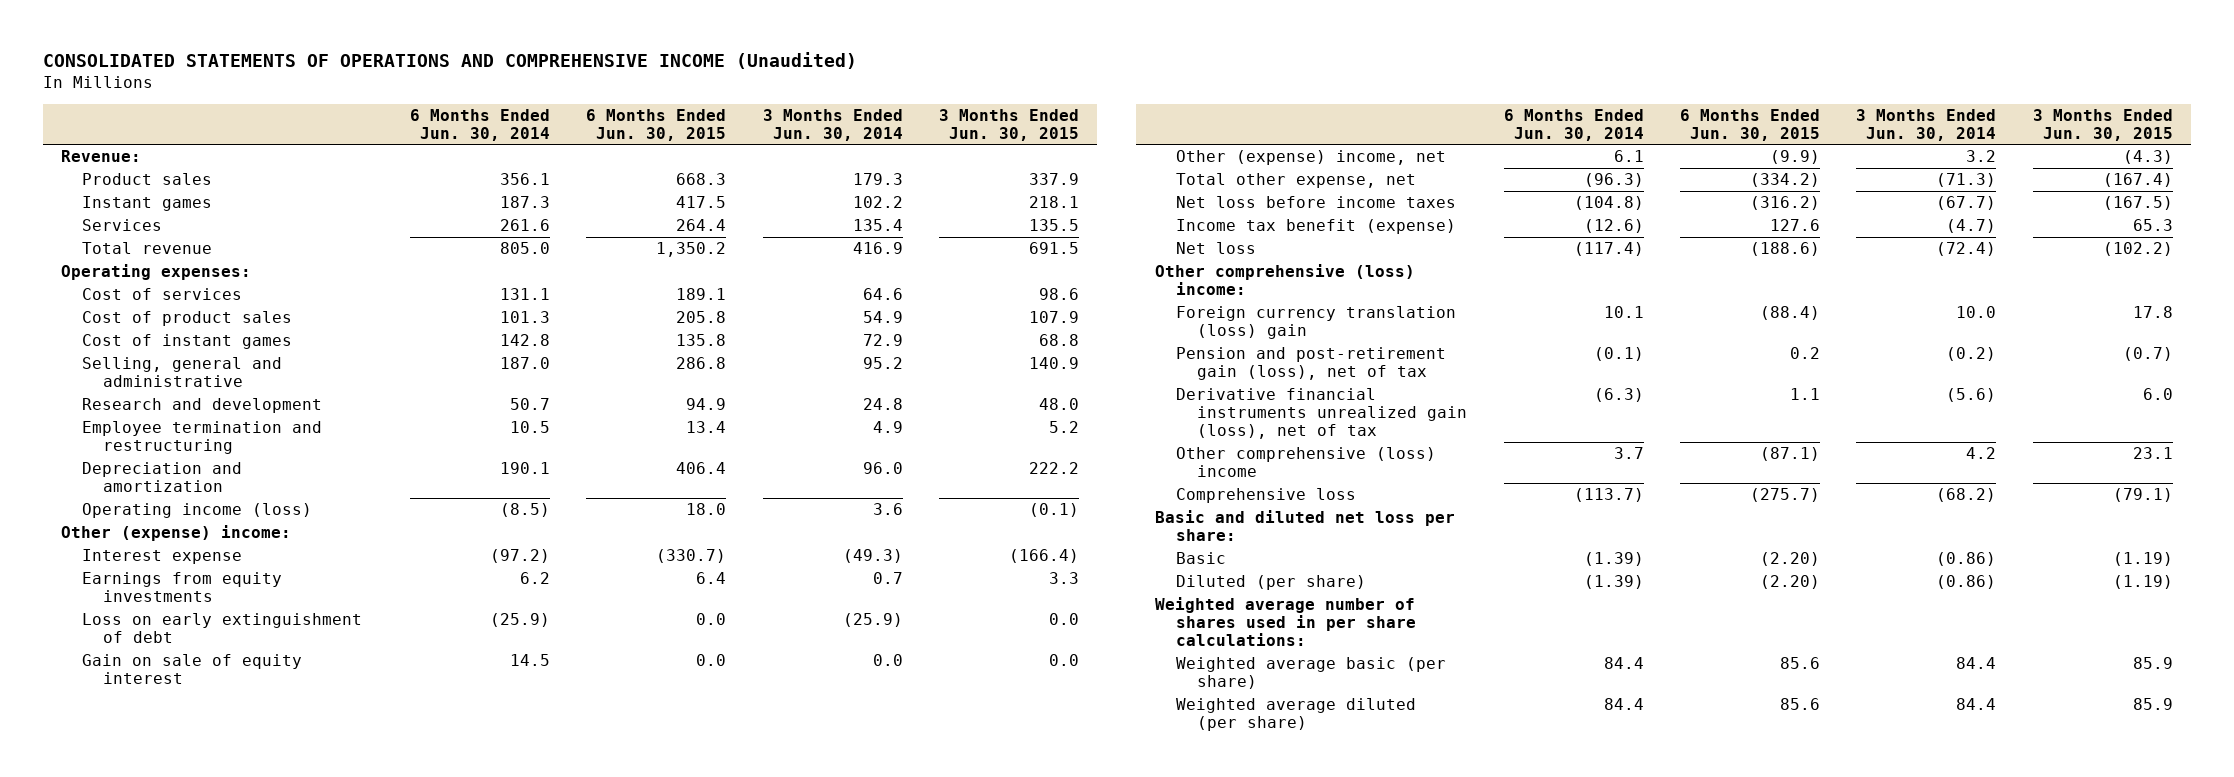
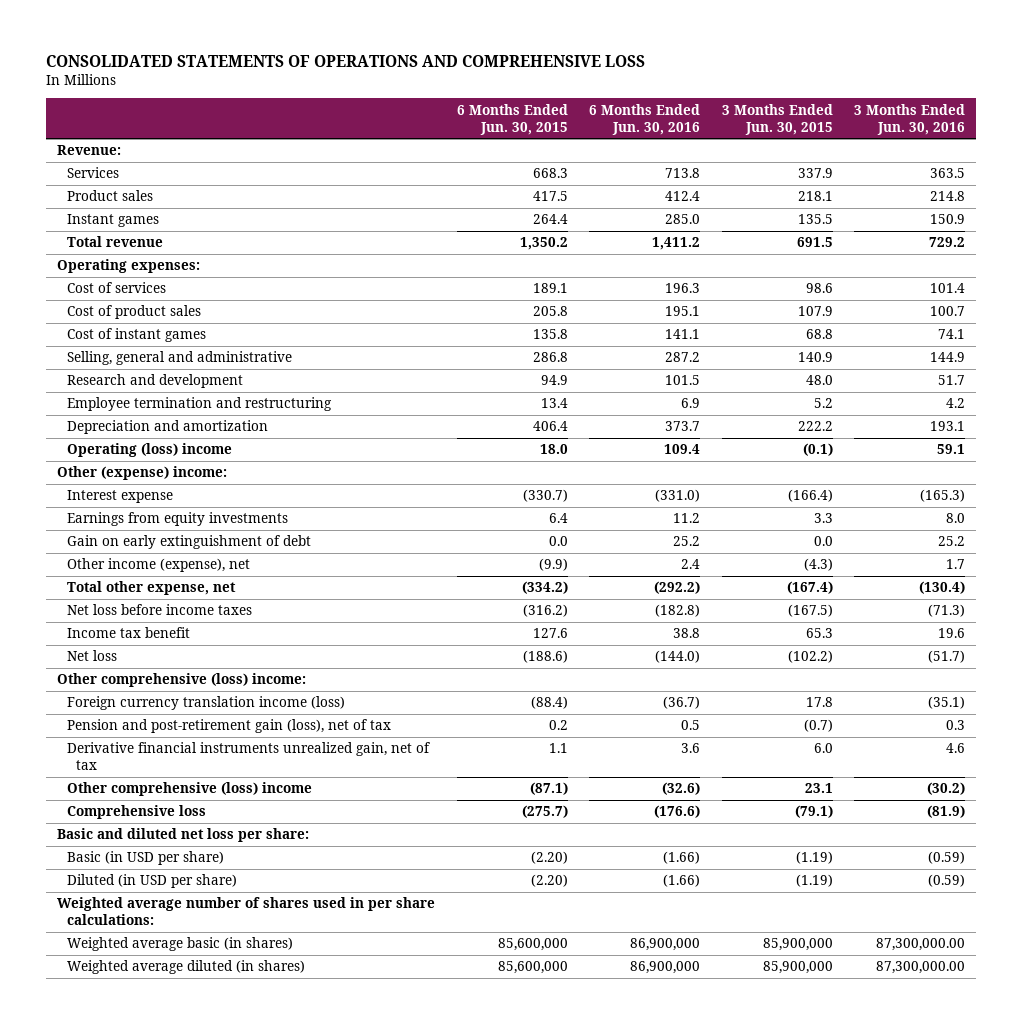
- CONSOLIDATED STATEMENTS OF OPERATIONS AND COMPREHENSIVE INCOME (Unaudited)
+ CONSOLIDATED STATEMENTS OF OPERATIONS AND COMPREHENSIVE LOSS
- | 6 Months Ended Jun. 30, 2014 | 6 Months Ended Jun. 30, 2015 | 3 Months Ended Jun. 30, 2014 | 3 Months Ended Jun. 30, 2015
+ | 6 Months Ended Jun. 30, 2015 | 6 Months Ended Jun. 30, 2016 | 3 Months Ended Jun. 30, 2015 | 3 Months Ended Jun. 30, 2016
- Product sales | 356.1 | 668.3 | 179.3 | 337.9
- Instant games | 187.3 | 417.5 | 102.2 | 218.1
- Services | 261.6 | 264.4 | 135.4 | 135.5
+ Services | 668.3 | 713.8 | 337.9 | 363.5
+ Product sales | 417.5 | 412.4 | 218.1 | 214.8
+ Instant games | 264.4 | 285.0 | 135.5 | 150.9
- Operating income (loss) | (8.5) | 18.0 | 3.6 | (0.1)
+ Operating (loss) income | 18.0 | 109.4 | (0.1) | 59.1
- Loss on early extinguishment of debt | (25.9) | 0.0 | (25.9) | 0.0
- Gain on sale of equity interest | 14.5 | 0.0 | 0.0 | 0.0
- Other (expense) income, net | 6.1 | (9.9) | 3.2 | (4.3)
+ Gain on early extinguishment of debt | 0.0 | 25.2 | 0.0 | 25.2
+ Other income (expense), net | (9.9) | 2.4 | (4.3) | 1.7
- Income tax benefit (expense) | (12.6) | 127.6 | (4.7) | 65.3
+ Income tax benefit | 127.6 | 38.8 | 65.3 | 19.6
- Foreign currency translation (loss) gain | 10.1 | (88.4) | 10.0 | 17.8
+ Foreign currency translation income (loss) | (88.4) | (36.7) | 17.8 | (35.1)
- Derivative financial instruments unrealized gain (loss), net of tax | (6.3) | 1.1 | (5.6) | 6.0
+ Derivative financial instruments unrealized gain, net of tax | 1.1 | 3.6 | 6.0 | 4.6
- Basic | (1.39) | (2.20) | (0.86) | (1.19)
- Diluted (per share) | (1.39) | (2.20) | (0.86) | (1.19)
+ Basic (in USD per share) | (2.20) | (1.66) | (1.19) | (0.59)
+ Diluted (in USD per share) | (2.20) | (1.66) | (1.19) | (0.59)
- Weighted average basic (per share) | 84.4 | 85.6 | 84.4 | 85.9
- Weighted average diluted (per share) | 84.4 | 85.6 | 84.4 | 85.9
+ Weighted average basic (in shares) | 85,600,000 | 86,900,000 | 85,900,000 | 87,300,000.00
+ Weighted average diluted (in shares) | 85,600,000 | 86,900,000 | 85,900,000 | 87,300,000.00

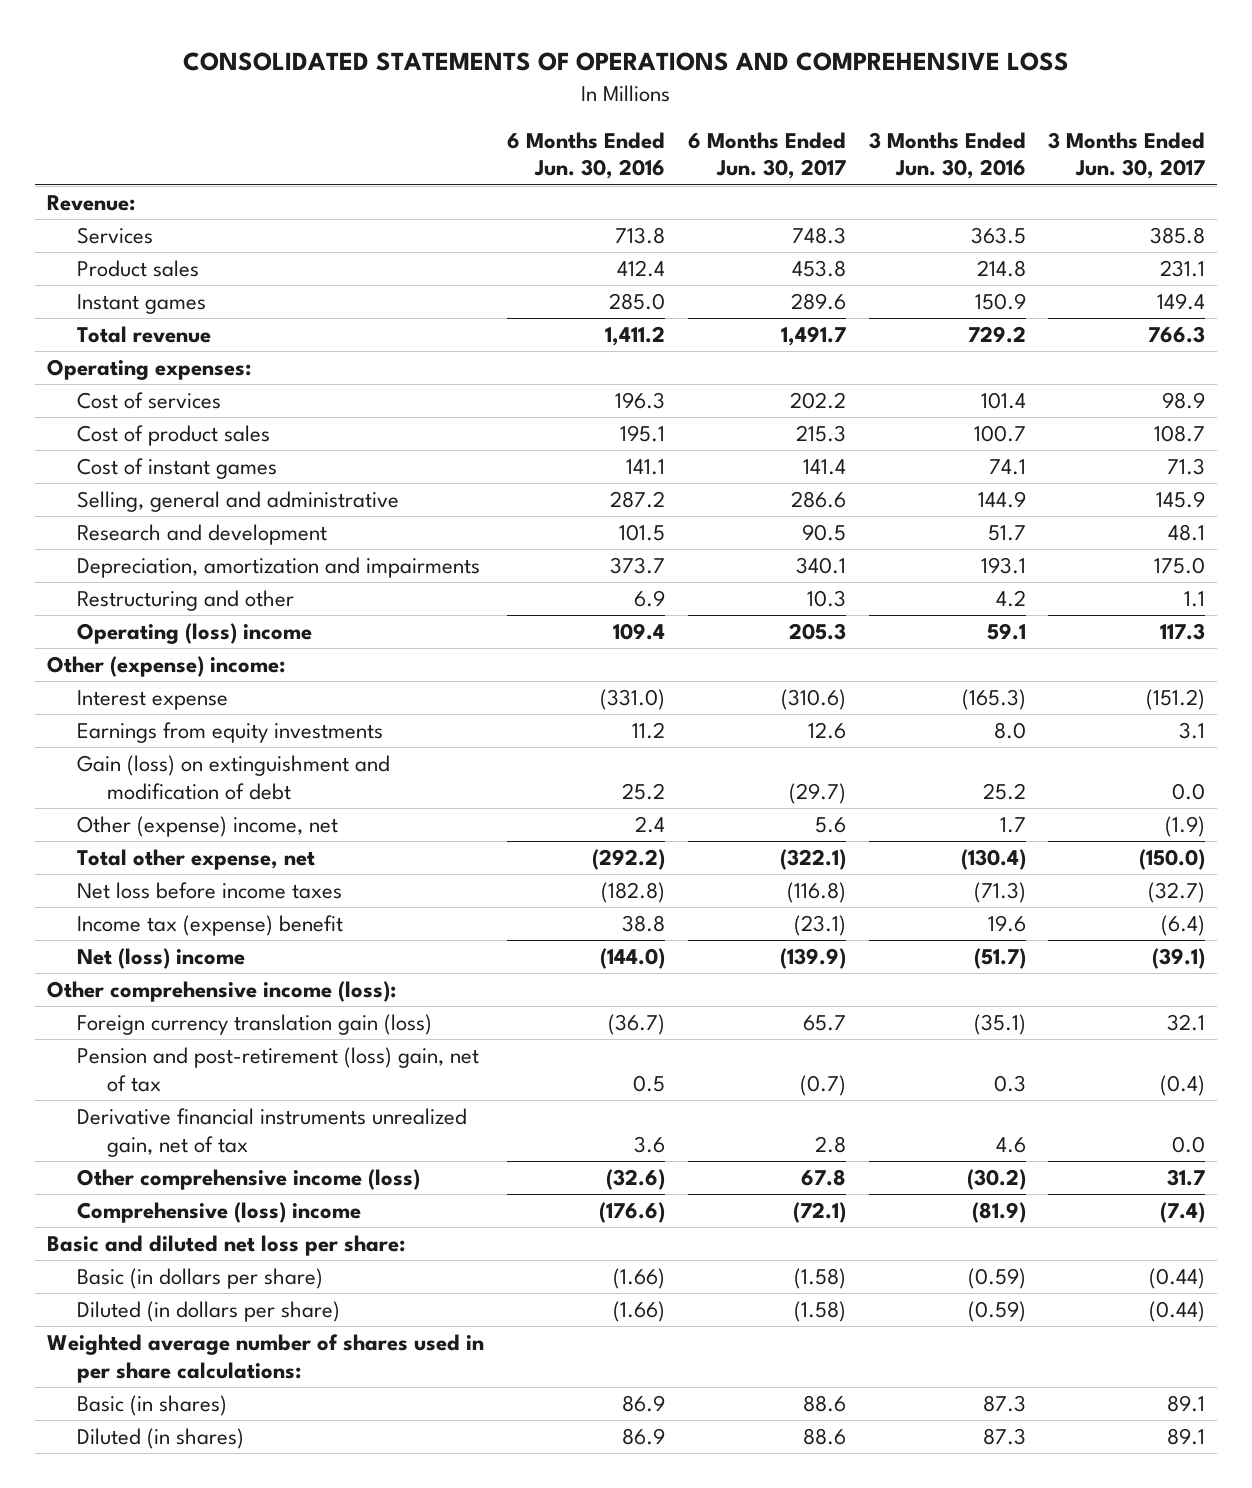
- | 6 Months Ended Jun. 30, 2015 | 6 Months Ended Jun. 30, 2016 | 3 Months Ended Jun. 30, 2015 | 3 Months Ended Jun. 30, 2016
+ | 6 Months Ended Jun. 30, 2016 | 6 Months Ended Jun. 30, 2017 | 3 Months Ended Jun. 30, 2016 | 3 Months Ended Jun. 30, 2017
- Employee termination and restructuring | 13.4 | 6.9 | 5.2 | 4.2
- Depreciation and amortization | 406.4 | 373.7 | 222.2 | 193.1
+ Depreciation, amortization and impairments | 373.7 | 340.1 | 193.1 | 175.0
+ Restructuring and other | 6.9 | 10.3 | 4.2 | 1.1
- Gain on early extinguishment of debt | 0.0 | 25.2 | 0.0 | 25.2
- Other income (expense), net | (9.9) | 2.4 | (4.3) | 1.7
+ Gain (loss) on extinguishment and modification of debt | 25.2 | (29.7) | 25.2 | 0.0
+ Other (expense) income, net | 2.4 | 5.6 | 1.7 | (1.9)
- Income tax benefit | 127.6 | 38.8 | 65.3 | 19.6
- Net loss | (188.6) | (144.0) | (102.2) | (51.7)
- Other comprehensive (loss) income:
- Foreign currency translation income (loss) | (88.4) | (36.7) | 17.8 | (35.1)
- Pension and post-retirement gain (loss), net of tax | 0.2 | 0.5 | (0.7) | 0.3
+ Income tax (expense) benefit | 38.8 | (23.1) | 19.6 | (6.4)
+ Net (loss) income | (144.0) | (139.9) | (51.7) | (39.1)
+ Other comprehensive income (loss):
+ Foreign currency translation gain (loss) | (36.7) | 65.7 | (35.1) | 32.1
+ Pension and post-retirement (loss) gain, net of tax | 0.5 | (0.7) | 0.3 | (0.4)
- Other comprehensive (loss) income | (87.1) | (32.6) | 23.1 | (30.2)
- Comprehensive loss | (275.7) | (176.6) | (79.1) | (81.9)
+ Other comprehensive income (loss) | (32.6) | 67.8 | (30.2) | 31.7
+ Comprehensive (loss) income | (176.6) | (72.1) | (81.9) | (7.4)
- Basic (in USD per share) | (2.20) | (1.66) | (1.19) | (0.59)
- Diluted (in USD per share) | (2.20) | (1.66) | (1.19) | (0.59)
+ Basic (in dollars per share) | (1.66) | (1.58) | (0.59) | (0.44)
+ Diluted (in dollars per share) | (1.66) | (1.58) | (0.59) | (0.44)
- Weighted average basic (in shares) | 85,600,000 | 86,900,000 | 85,900,000 | 87,300,000.00
- Weighted average diluted (in shares) | 85,600,000 | 86,900,000 | 85,900,000 | 87,300,000.00
+ Basic (in shares) | 86.9 | 88.6 | 87.3 | 89.1
+ Diluted (in shares) | 86.9 | 88.6 | 87.3 | 89.1

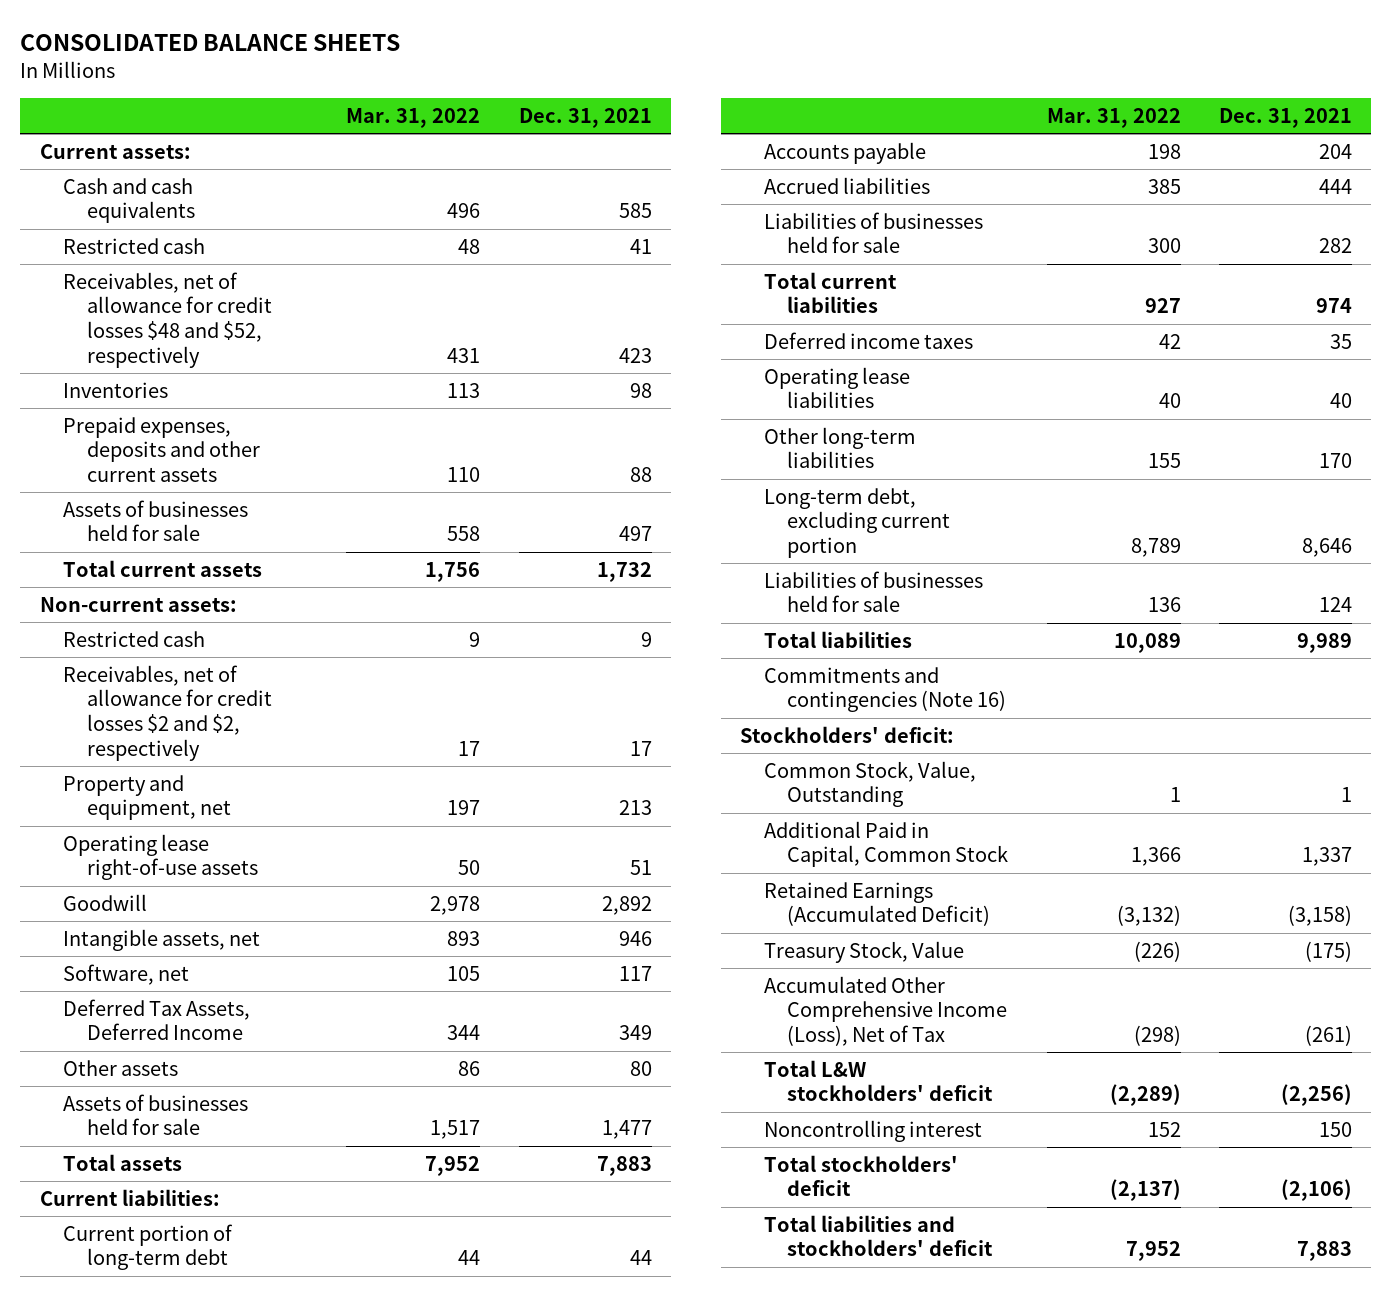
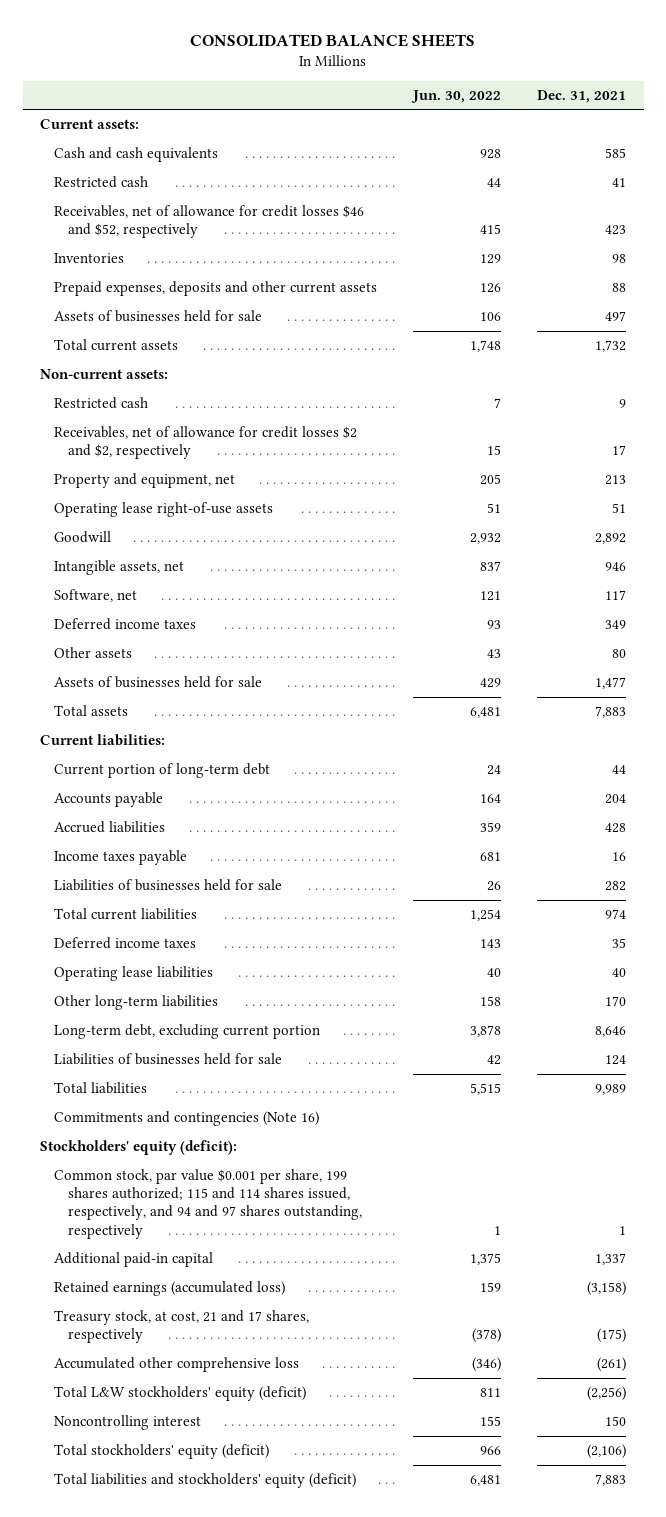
- | Mar. 31, 2022 | Dec. 31, 2021
+ | Jun. 30, 2022 | Dec. 31, 2021
- Receivables, net of allowance for credit losses $48 and $52, respectively | 431 | 423
+ Receivables, net of allowance for credit losses $46 and $52, respectively | 415 | 423
- Deferred Tax Assets, Deferred Income | 344 | 349
+ Deferred income taxes | 93 | 349
- Accrued liabilities | 385 | 444
+ Accrued liabilities | 359 | 428
+ Income taxes payable | 681 | 16
- Stockholders' deficit:
- Common Stock, Value, Outstanding | 1 | 1
- Additional Paid in Capital, Common Stock | 1,366 | 1,337
- Retained Earnings (Accumulated Deficit) | (3,132) | (3,158)
- Treasury Stock, Value | (226) | (175)
- Accumulated Other Comprehensive Income (Loss), Net of Tax | (298) | (261)
- Total L&W stockholders' deficit | (2,289) | (2,256)
+ Stockholders' equity (deficit):
+ Common stock, par value $0.001 per share, 199 shares authorized; 115 and 114 shares issued, respectively, and 94 and 97 shares outstanding, respectively | 1 | 1
+ Additional paid-in capital | 1,375 | 1,337
+ Retained earnings (accumulated loss) | 159 | (3,158)
+ Treasury stock, at cost, 21 and 17 shares, respectively | (378) | (175)
+ Accumulated other comprehensive loss | (346) | (261)
+ Total L&W stockholders' equity (deficit) | 811 | (2,256)
- Total stockholders' deficit | (2,137) | (2,106)
- Total liabilities and stockholders' deficit | 7,952 | 7,883
+ Total stockholders' equity (deficit) | 966 | (2,106)
+ Total liabilities and stockholders' equity (deficit) | 6,481 | 7,883

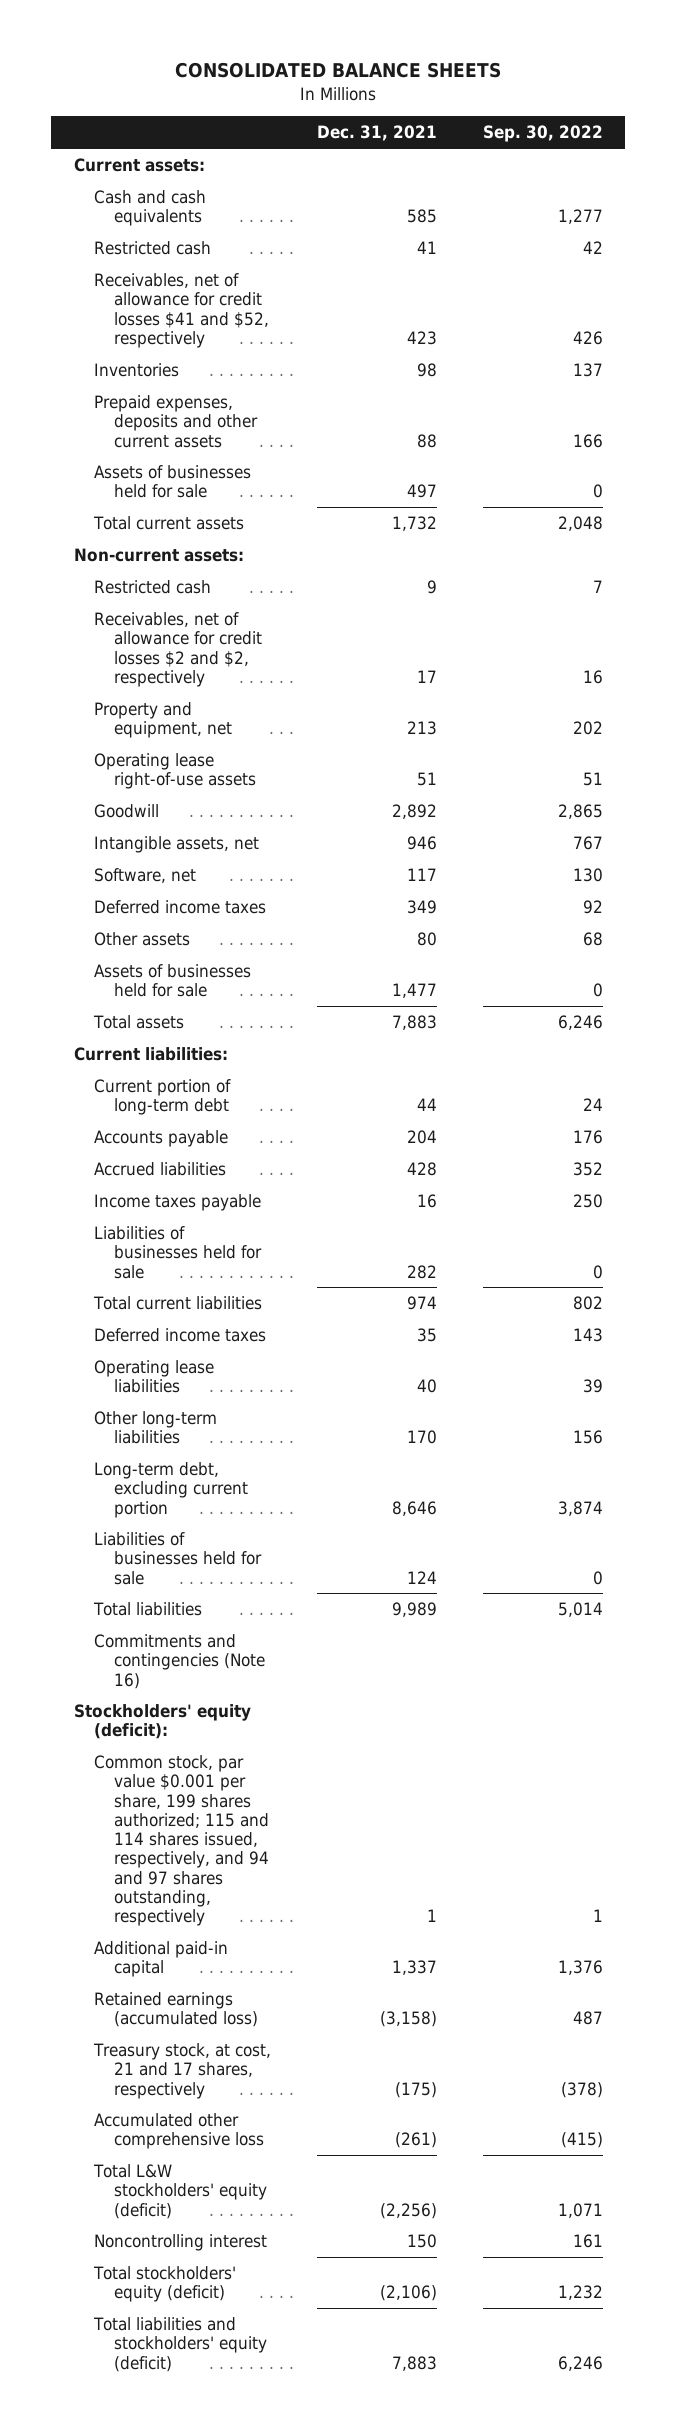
- | Jun. 30, 2022 | Dec. 31, 2021
+ | Dec. 31, 2021 | Sep. 30, 2022
- Receivables, net of allowance for credit losses $46 and $52, respectively | 415 | 423
+ Receivables, net of allowance for credit losses $41 and $52, respectively | 423 | 426

